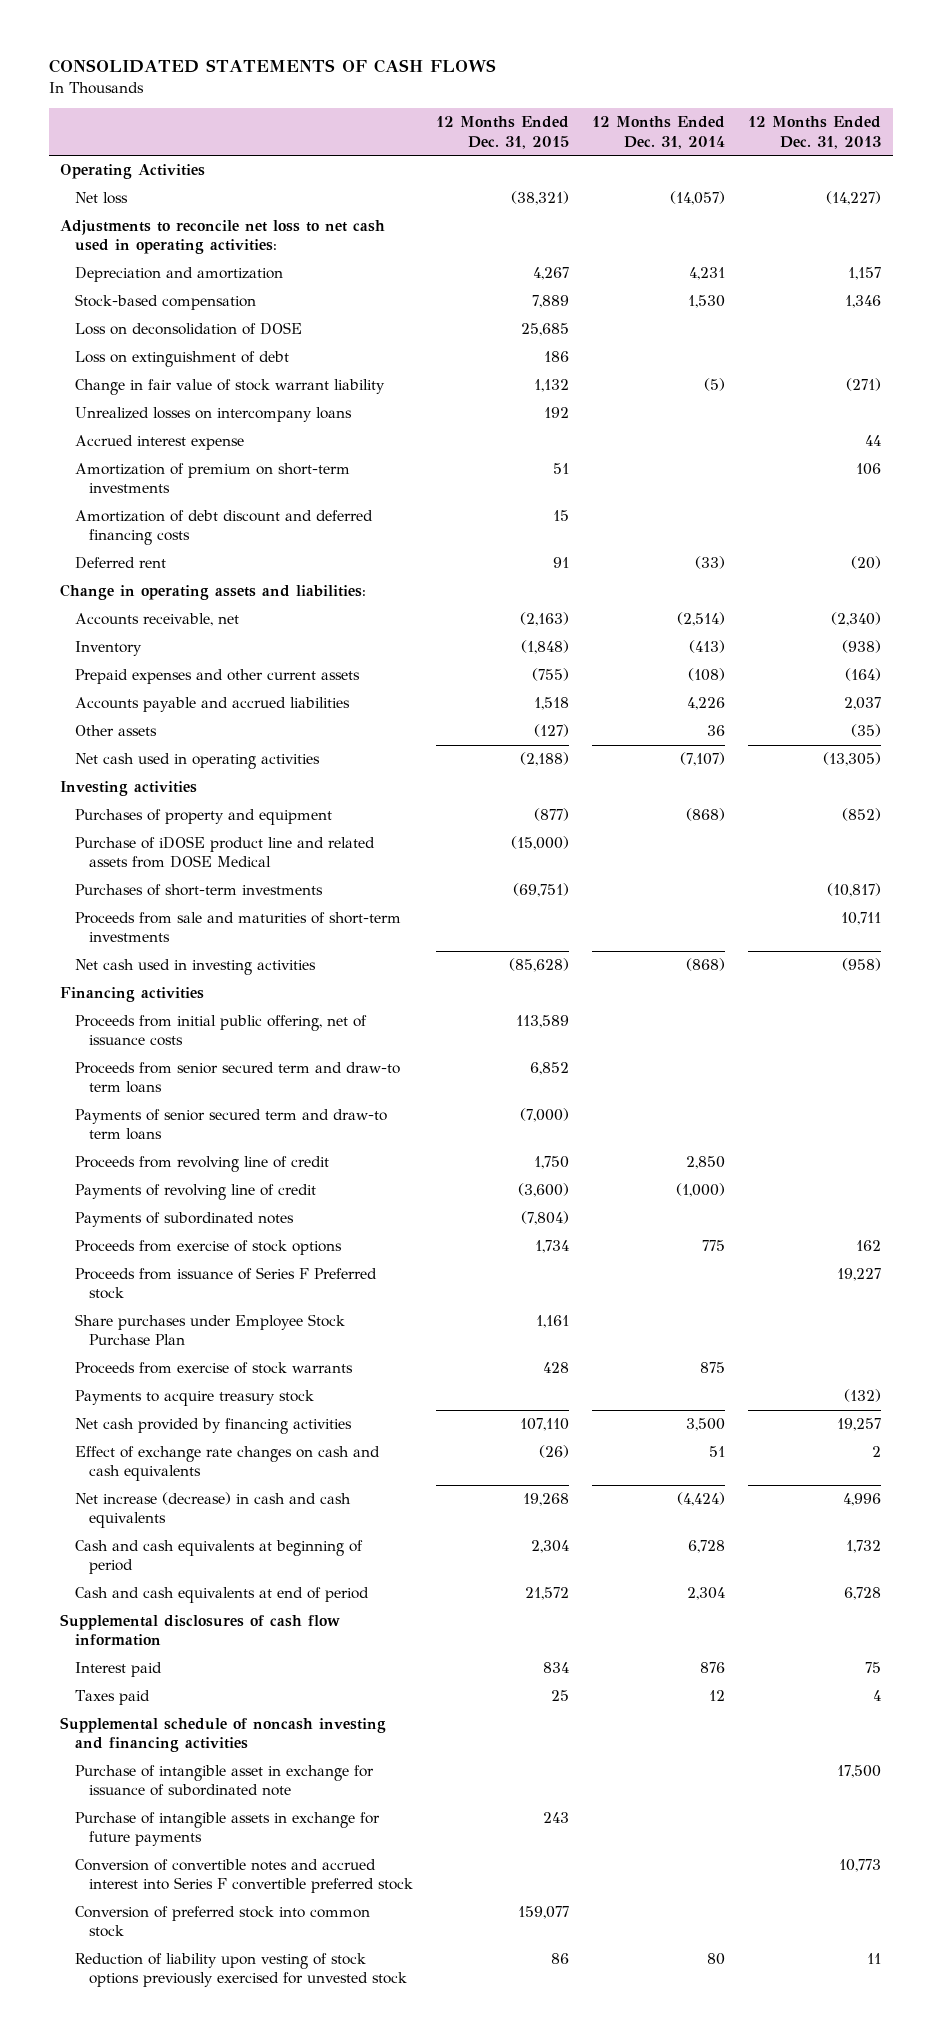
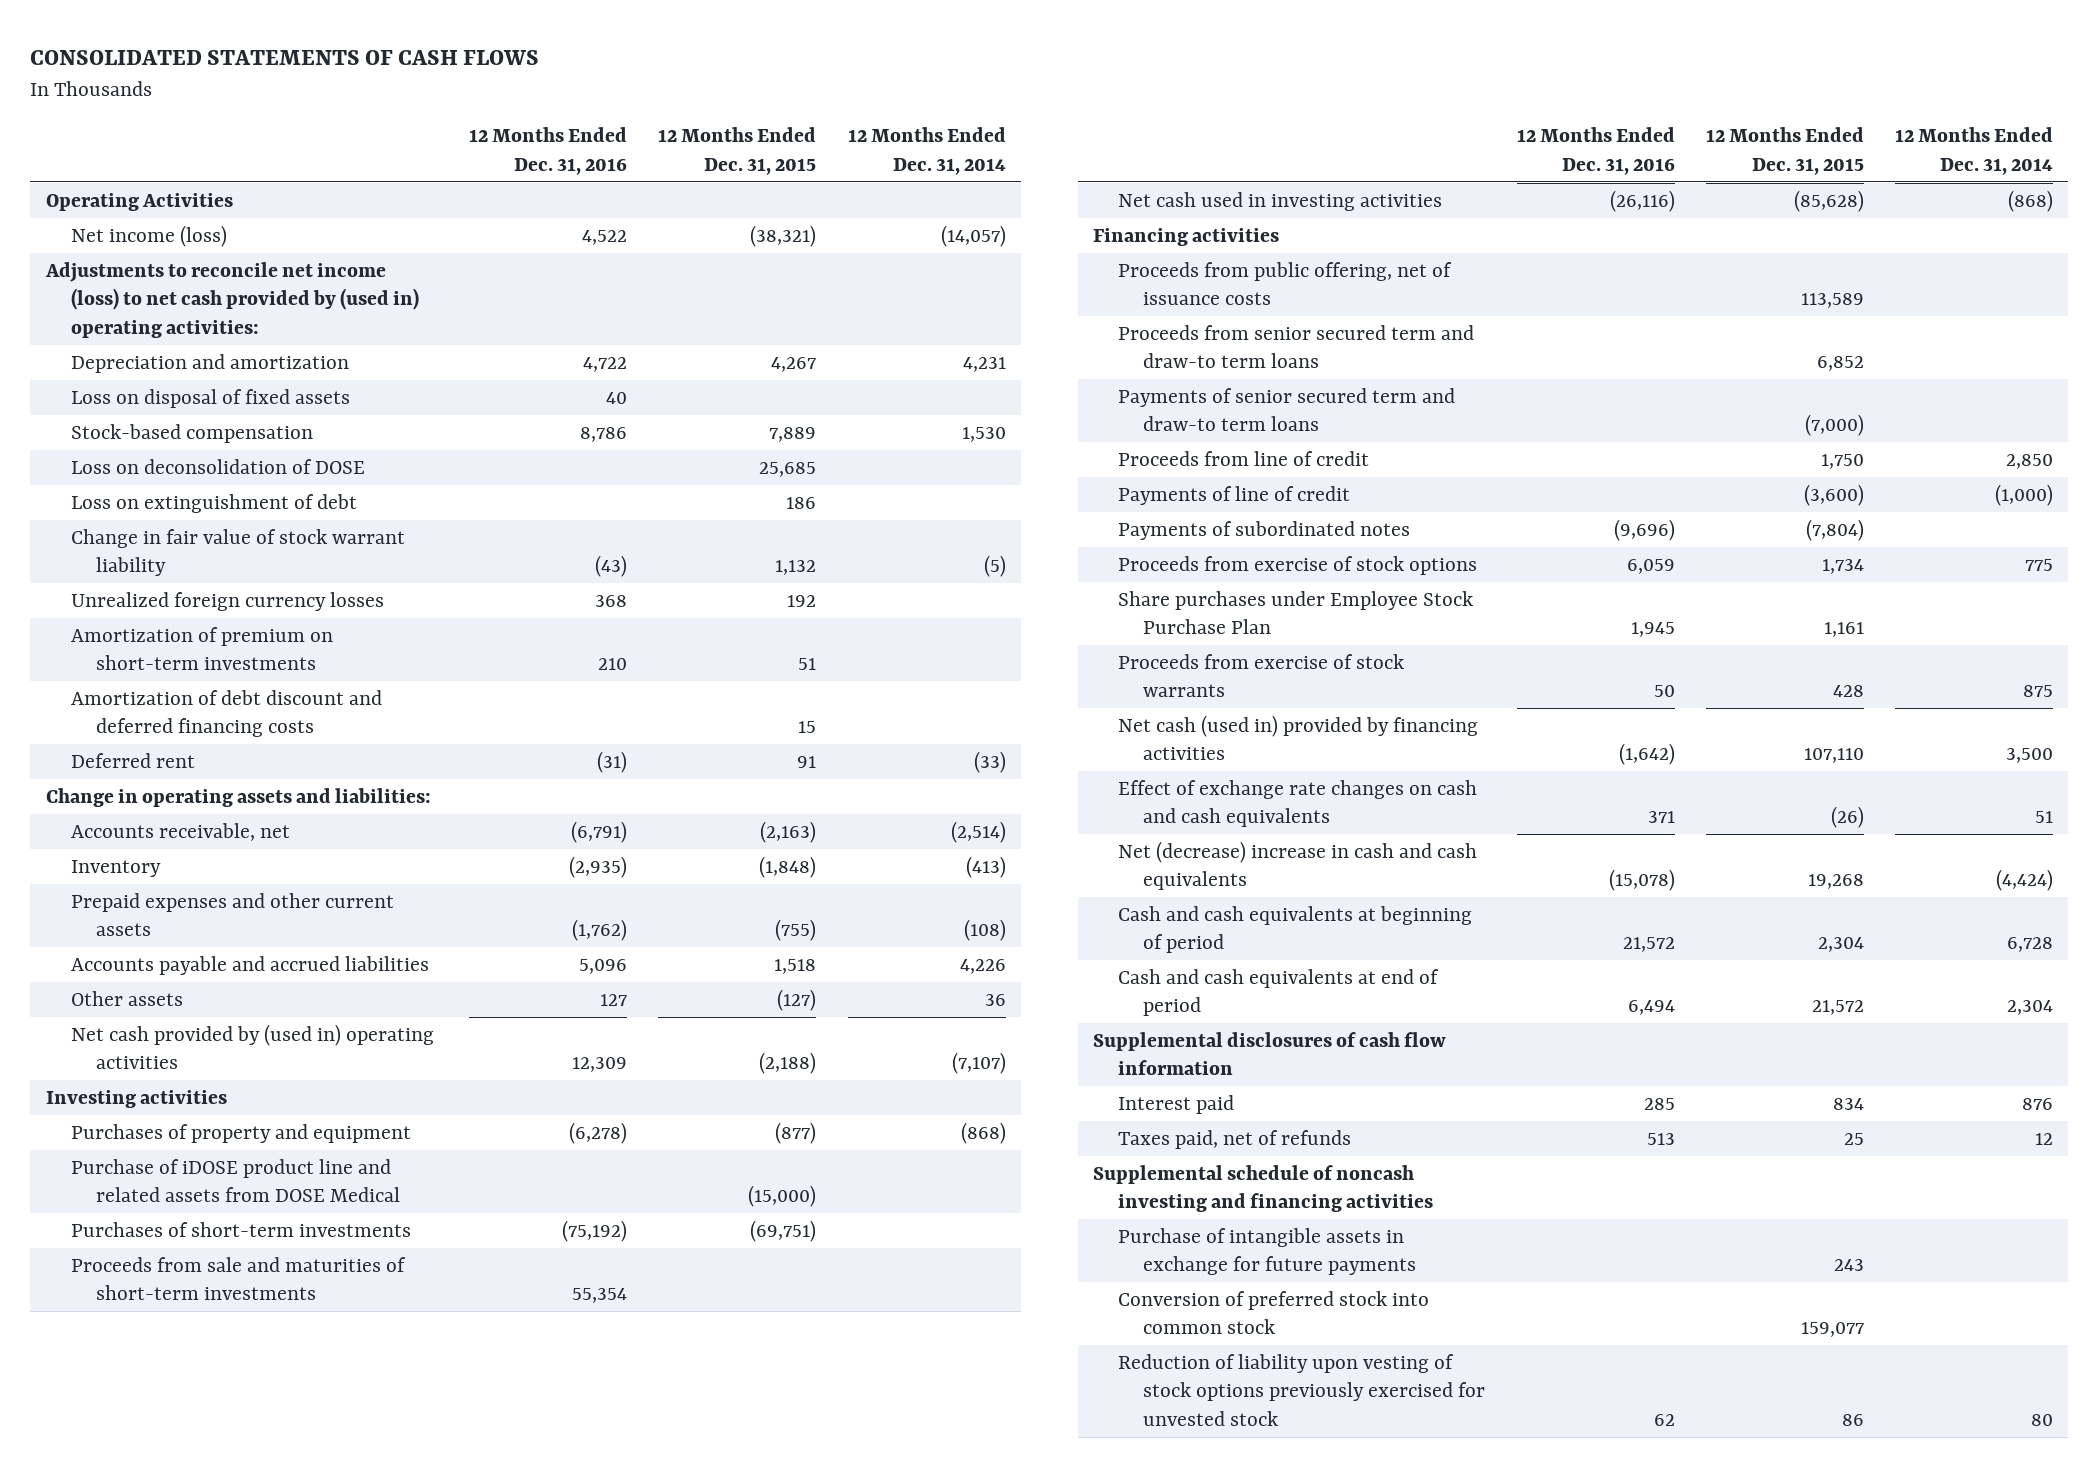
- | 12 Months Ended Dec. 31, 2015 | 12 Months Ended Dec. 31, 2014 | 12 Months Ended Dec. 31, 2013
+ | 12 Months Ended Dec. 31, 2016 | 12 Months Ended Dec. 31, 2015 | 12 Months Ended Dec. 31, 2014
- Net loss | (38,321) | (14,057) | (14,227)
- Adjustments to reconcile net loss to net cash used in operating activities:
+ Net income (loss) | 4,522 | (38,321) | (14,057)
+ Adjustments to reconcile net income (loss) to net cash provided by (used in) operating activities:
+ Loss on disposal of fixed assets | 40 | |
- Unrealized losses on intercompany loans | 192 | |
- Accrued interest expense | | | 44
+ Unrealized foreign currency losses | 368 | 192 |
- Net cash used in operating activities | (2,188) | (7,107) | (13,305)
+ Net cash provided by (used in) operating activities | 12,309 | (2,188) | (7,107)
- Proceeds from initial public offering, net of issuance costs | 113,589 | |
+ Proceeds from public offering, net of issuance costs | | 113,589 |
- Proceeds from revolving line of credit | 1,750 | 2,850 |
- Payments of revolving line of credit | (3,600) | (1,000) |
+ Proceeds from line of credit | | 1,750 | 2,850
+ Payments of line of credit | | (3,600) | (1,000)
- Proceeds from issuance of Series F Preferred stock | | | 19,227
- Payments to acquire treasury stock | | | (132)
- Net cash provided by financing activities | 107,110 | 3,500 | 19,257
+ Net cash (used in) provided by financing activities | (1,642) | 107,110 | 3,500
- Net increase (decrease) in cash and cash equivalents | 19,268 | (4,424) | 4,996
+ Net (decrease) increase in cash and cash equivalents | (15,078) | 19,268 | (4,424)
- Taxes paid | 25 | 12 | 4
+ Taxes paid, net of refunds | 513 | 25 | 12
- Purchase of intangible asset in exchange for issuance of subordinated note | | | 17,500
- Conversion of convertible notes and accrued interest into Series F convertible preferred stock | | | 10,773

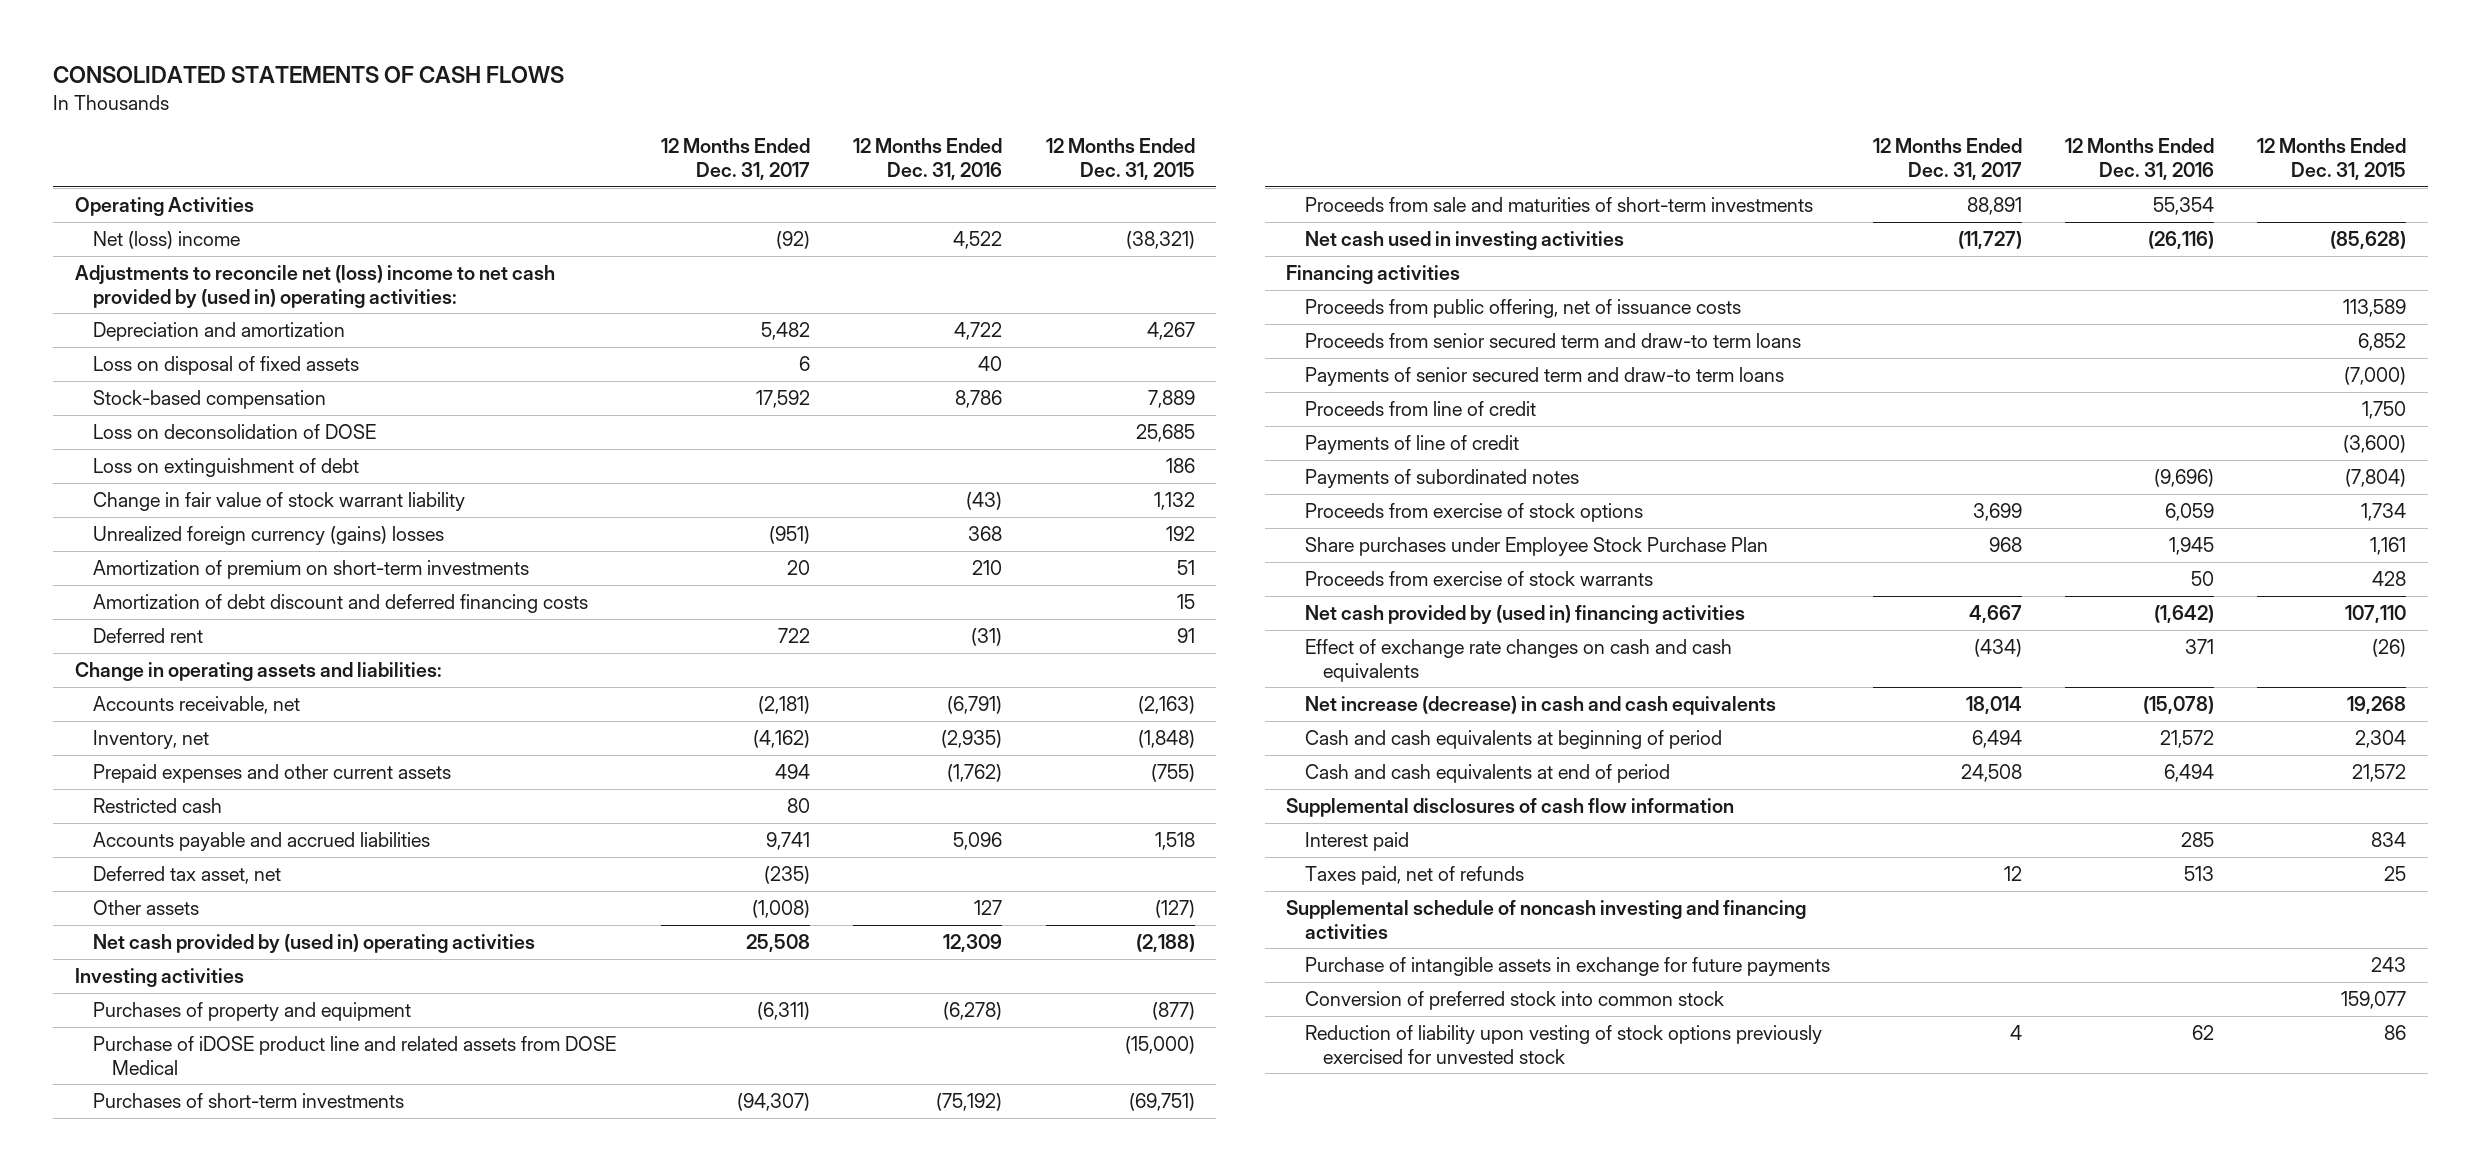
- | 12 Months Ended Dec. 31, 2016 | 12 Months Ended Dec. 31, 2015 | 12 Months Ended Dec. 31, 2014
+ | 12 Months Ended Dec. 31, 2017 | 12 Months Ended Dec. 31, 2016 | 12 Months Ended Dec. 31, 2015
- Net income (loss) | 4,522 | (38,321) | (14,057)
- Adjustments to reconcile net income (loss) to net cash provided by (used in) operating activities:
+ Net (loss) income | (92) | 4,522 | (38,321)
+ Adjustments to reconcile net (loss) income to net cash provided by (used in) operating activities:
- Unrealized foreign currency losses | 368 | 192 |
+ Unrealized foreign currency (gains) losses | (951) | 368 | 192
- Inventory | (2,935) | (1,848) | (413)
+ Inventory, net | (4,162) | (2,935) | (1,848)
+ Restricted cash | 80 | |
+ Deferred tax asset, net | (235) | |
- Net cash (used in) provided by financing activities | (1,642) | 107,110 | 3,500
+ Net cash provided by (used in) financing activities | 4,667 | (1,642) | 107,110
- Net (decrease) increase in cash and cash equivalents | (15,078) | 19,268 | (4,424)
+ Net increase (decrease) in cash and cash equivalents | 18,014 | (15,078) | 19,268

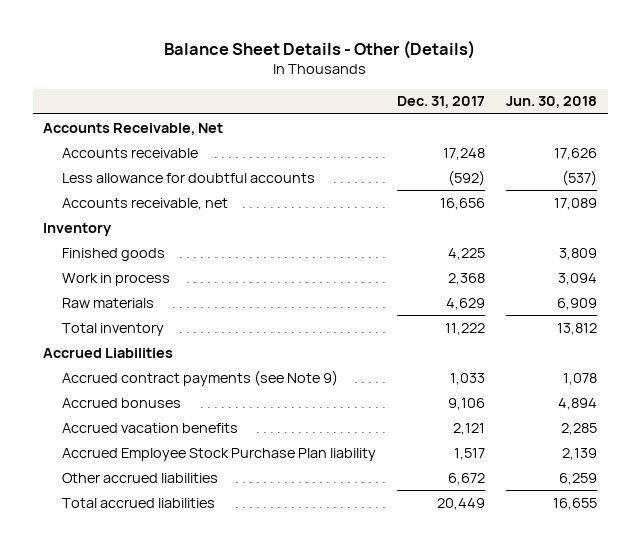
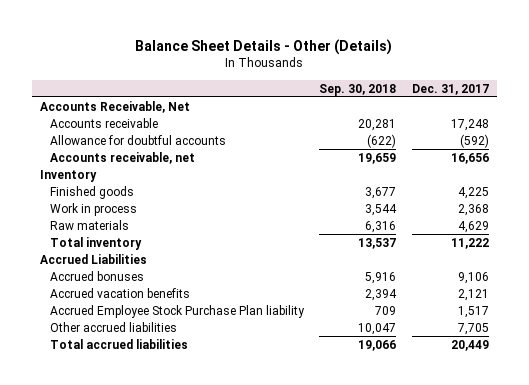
- | Dec. 31, 2017 | Jun. 30, 2018
+ | Sep. 30, 2018 | Dec. 31, 2017
- Less allowance for doubtful accounts | (592) | (537)
+ Allowance for doubtful accounts | (622) | (592)
- Accrued contract payments (see Note 9) | 1,033 | 1,078
- Other accrued liabilities | 6,672 | 6,259
+ Other accrued liabilities | 10,047 | 7,705

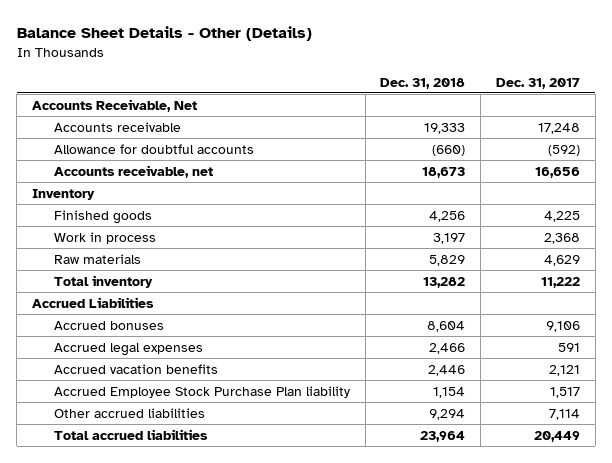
- | Sep. 30, 2018 | Dec. 31, 2017
+ | Dec. 31, 2018 | Dec. 31, 2017
+ Accrued legal expenses | 2,466 | 591
- Other accrued liabilities | 10,047 | 7,705
+ Other accrued liabilities | 9,294 | 7,114

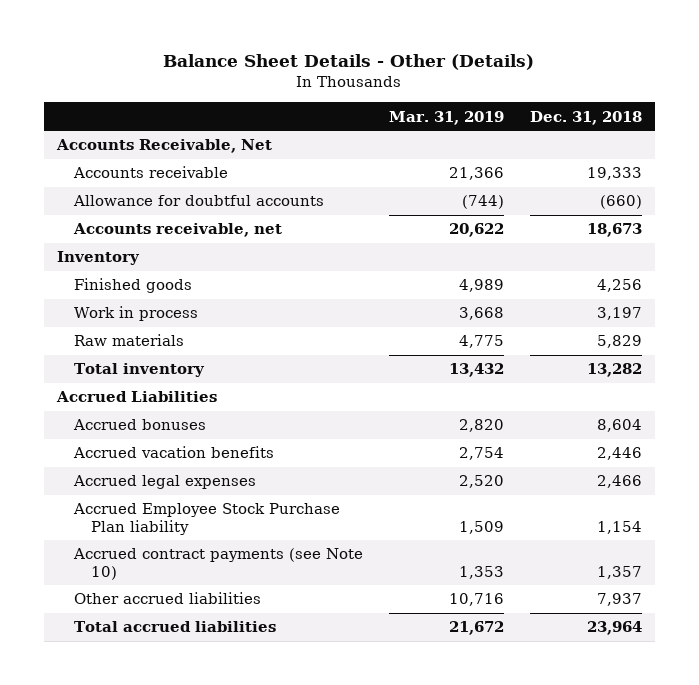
- | Dec. 31, 2018 | Dec. 31, 2017
+ | Mar. 31, 2019 | Dec. 31, 2018
moved down: Accrued legal expenses | 2,520 | 2,466
- Other accrued liabilities | 9,294 | 7,114
+ Accrued contract payments (see Note 10) | 1,353 | 1,357
+ Other accrued liabilities | 10,716 | 7,937

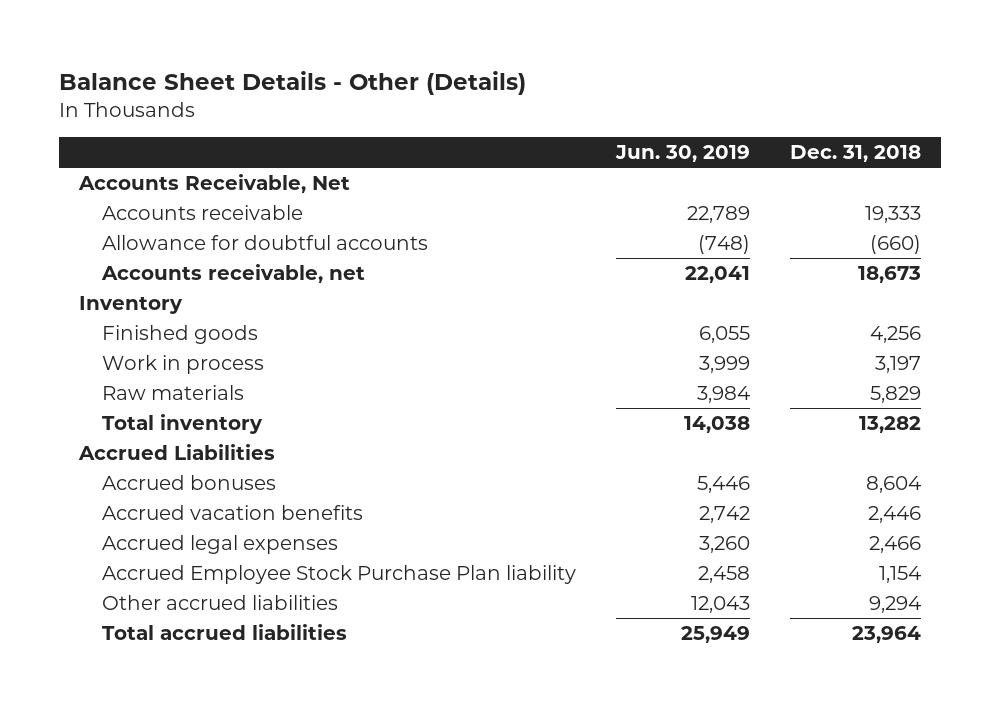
- | Mar. 31, 2019 | Dec. 31, 2018
+ | Jun. 30, 2019 | Dec. 31, 2018
- Accrued contract payments (see Note 10) | 1,353 | 1,357
- Other accrued liabilities | 10,716 | 7,937
+ Other accrued liabilities | 12,043 | 9,294

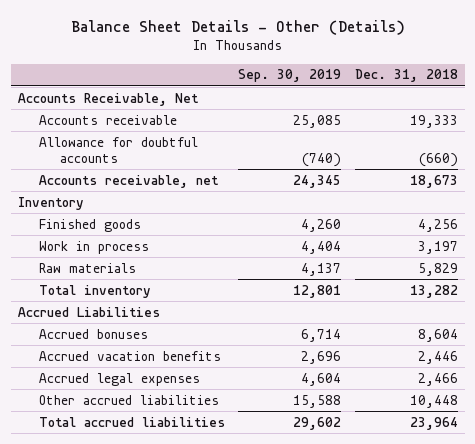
- | Jun. 30, 2019 | Dec. 31, 2018
+ | Sep. 30, 2019 | Dec. 31, 2018
- Accrued Employee Stock Purchase Plan liability | 2,458 | 1,154
- Other accrued liabilities | 12,043 | 9,294
+ Other accrued liabilities | 15,588 | 10,448

